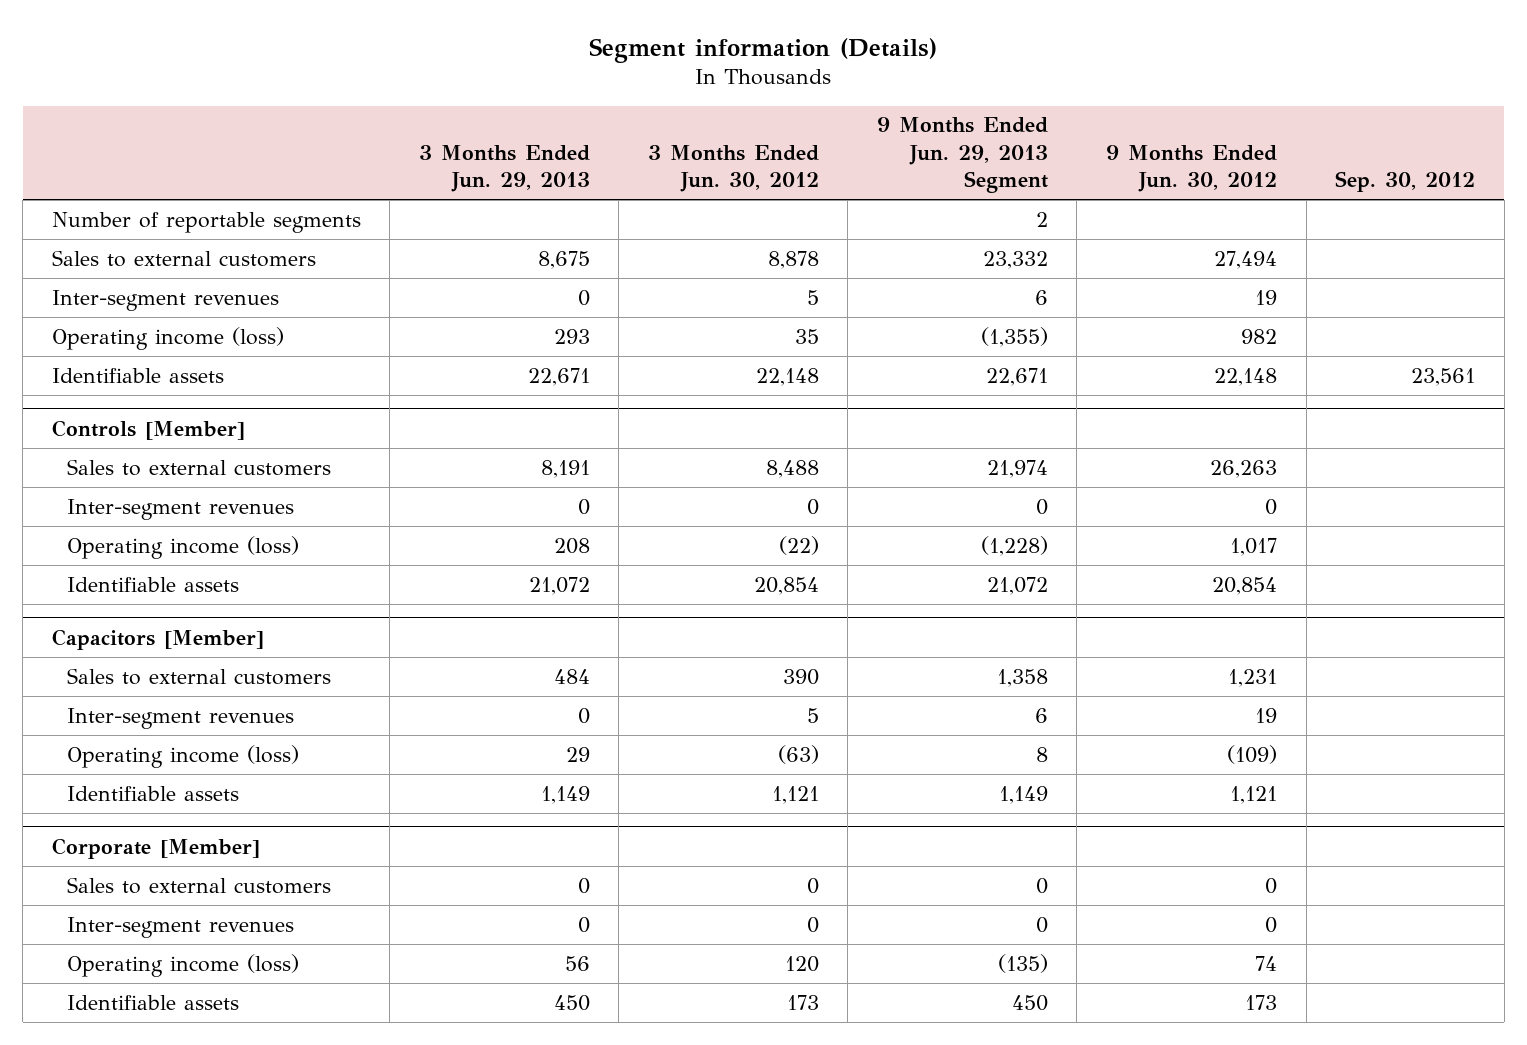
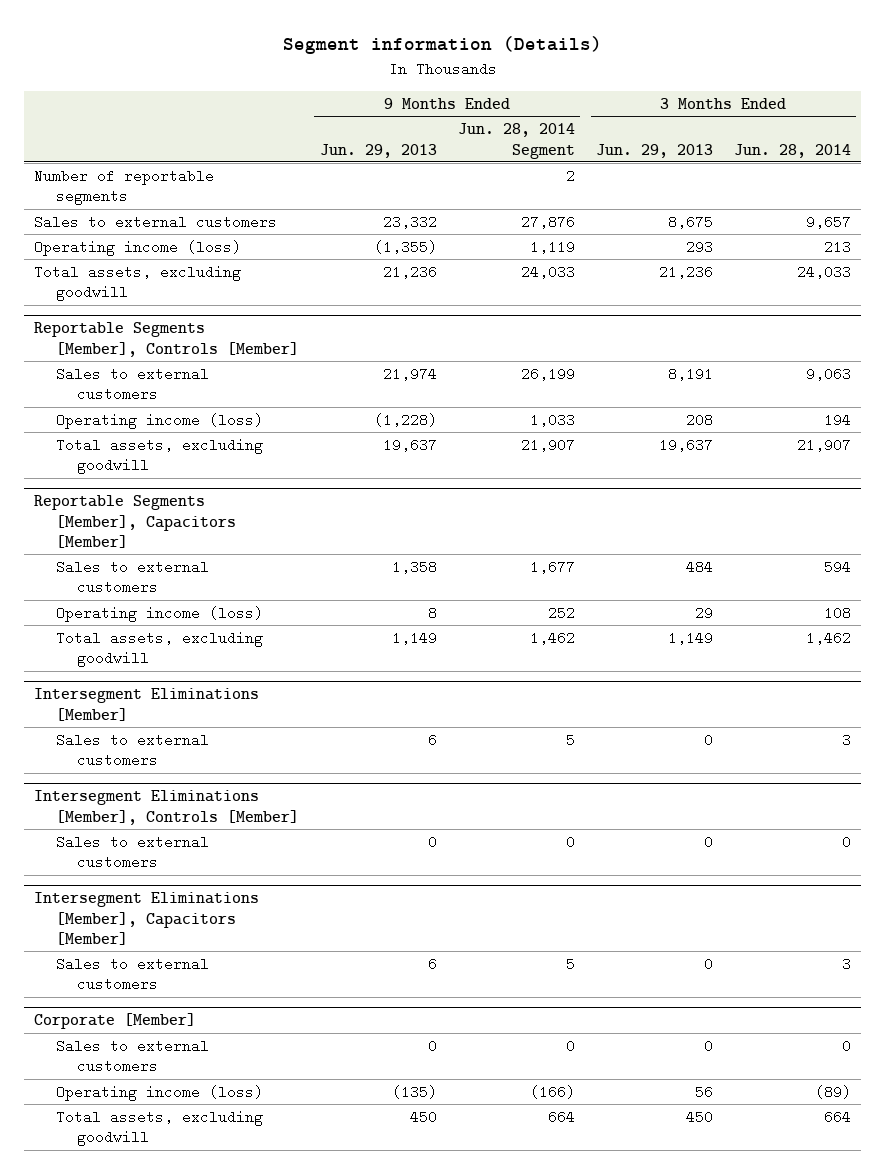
- | 3 Months Ended Jun. 29, 2013 | 3 Months Ended Jun. 30, 2012 | 9 Months Ended Jun. 29, 2013 Segment | 9 Months Ended Jun. 30, 2012 | Sep. 30, 2012
+ | 9 Months Ended Jun. 29, 2013 | 9 Months Ended Jun. 28, 2014 Segment | 3 Months Ended Jun. 29, 2013 | 3 Months Ended Jun. 28, 2014
- Inter-segment revenues | 0 | 5 | 6 | 19 |
- Identifiable assets | 22,671 | 22,148 | 22,671 | 22,148 | 23,561
- Controls [Member]
+ Total assets, excluding goodwill | 21,236 | 24,033 | 21,236 | 24,033
+ Reportable Segments [Member], Controls [Member]
- Inter-segment revenues | 0 | 0 | 0 | 0 |
- Identifiable assets | 21,072 | 20,854 | 21,072 | 20,854 |
- Capacitors [Member]
+ Total assets, excluding goodwill | 19,637 | 21,907 | 19,637 | 21,907
+ Reportable Segments [Member], Capacitors [Member]
- Inter-segment revenues | 0 | 5 | 6 | 19 |
- Identifiable assets | 1,149 | 1,121 | 1,149 | 1,121 |
+ Total assets, excluding goodwill | 1,149 | 1,462 | 1,149 | 1,462
+ Intersegment Eliminations [Member]
+ Sales to external customers | 6 | 5 | 0 | 3
+ Intersegment Eliminations [Member], Controls [Member]
+ Sales to external customers | 0 | 0 | 0 | 0
+ Intersegment Eliminations [Member], Capacitors [Member]
+ Sales to external customers | 6 | 5 | 0 | 3
@ Corporate [Member]
- Inter-segment revenues | 0 | 0 | 0 | 0 |
- Identifiable assets | 450 | 173 | 450 | 173 |
+ Total assets, excluding goodwill | 450 | 664 | 450 | 664

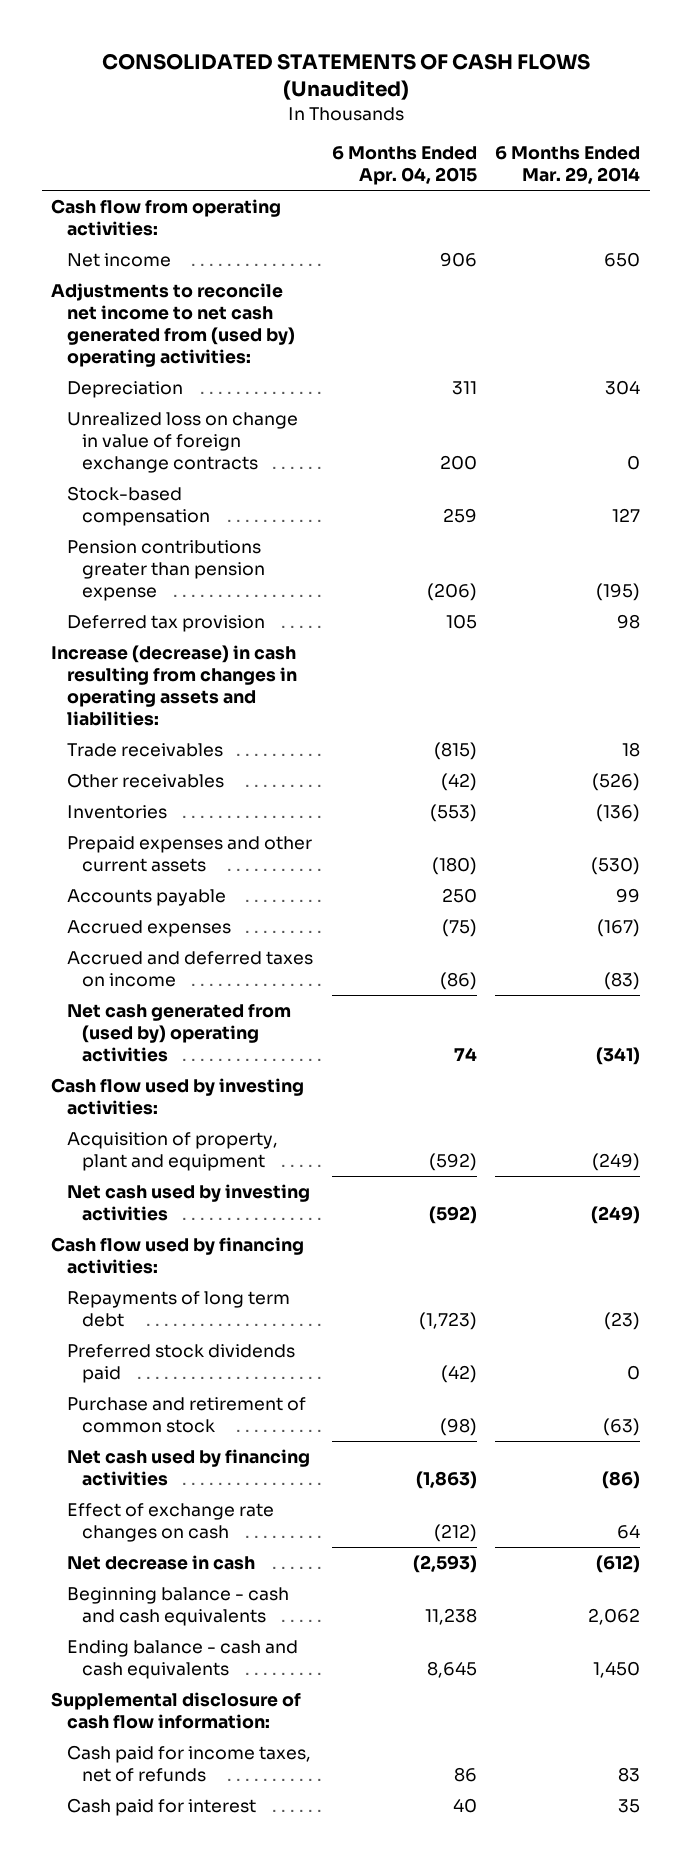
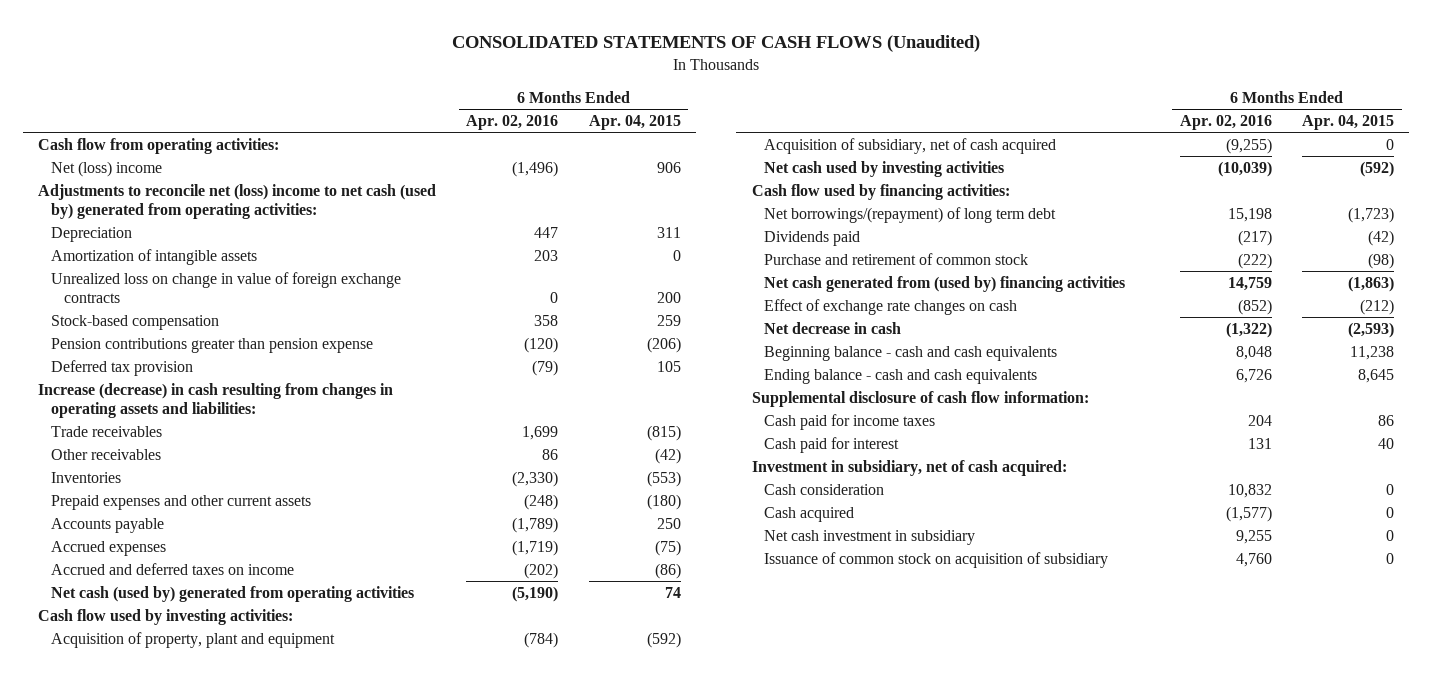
- | 6 Months Ended Apr. 04, 2015 | 6 Months Ended Mar. 29, 2014
+ | 6 Months Ended Apr. 02, 2016 | 6 Months Ended Apr. 04, 2015
- Net income | 906 | 650
- Adjustments to reconcile net income to net cash generated from (used by) operating activities:
+ Net (loss) income | (1,496) | 906
+ Adjustments to reconcile net (loss) income to net cash (used by) generated from operating activities:
+ Amortization of intangible assets | 203 | 0
- Net cash generated from (used by) operating activities | 74 | (341)
+ Net cash (used by) generated from operating activities | (5,190) | 74
+ Acquisition of subsidiary, net of cash acquired | (9,255) | 0
- Repayments of long term debt | (1,723) | (23)
- Preferred stock dividends paid | (42) | 0
+ Net borrowings/(repayment) of long term debt | 15,198 | (1,723)
+ Dividends paid | (217) | (42)
- Net cash used by financing activities | (1,863) | (86)
+ Net cash generated from (used by) financing activities | 14,759 | (1,863)
- Cash paid for income taxes, net of refunds | 86 | 83
+ Cash paid for income taxes | 204 | 86
+ Investment in subsidiary, net of cash acquired:
+ Cash consideration | 10,832 | 0
+ Cash acquired | (1,577) | 0
+ Net cash investment in subsidiary | 9,255 | 0
+ Issuance of common stock on acquisition of subsidiary | 4,760 | 0

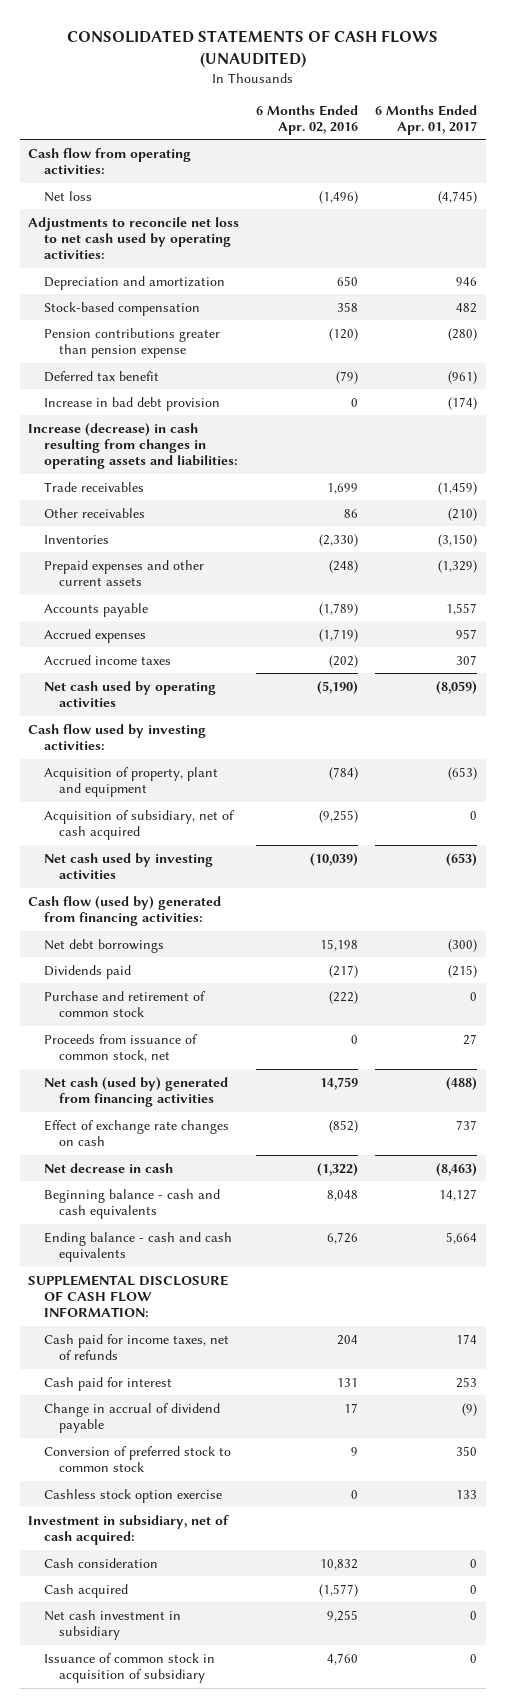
- CONSOLIDATED STATEMENTS OF CASH FLOWS (Unaudited)
+ CONSOLIDATED STATEMENTS OF CASH FLOWS (UNAUDITED)
- | 6 Months Ended Apr. 02, 2016 | 6 Months Ended Apr. 04, 2015
+ | 6 Months Ended Apr. 02, 2016 | 6 Months Ended Apr. 01, 2017
- Net (loss) income | (1,496) | 906
- Adjustments to reconcile net (loss) income to net cash (used by) generated from operating activities:
- Depreciation | 447 | 311
- Amortization of intangible assets | 203 | 0
- Unrealized loss on change in value of foreign exchange contracts | 0 | 200
+ Net loss | (1,496) | (4,745)
+ Adjustments to reconcile net loss to net cash used by operating activities:
+ Depreciation and amortization | 650 | 946
- Deferred tax provision | (79) | 105
+ Deferred tax benefit | (79) | (961)
+ Increase in bad debt provision | 0 | (174)
- Accrued and deferred taxes on income | (202) | (86)
- Net cash (used by) generated from operating activities | (5,190) | 74
+ Accrued income taxes | (202) | 307
+ Net cash used by operating activities | (5,190) | (8,059)
- Cash flow used by financing activities:
- Net borrowings/(repayment) of long term debt | 15,198 | (1,723)
+ Cash flow (used by) generated from financing activities:
+ Net debt borrowings | 15,198 | (300)
- Net cash generated from (used by) financing activities | 14,759 | (1,863)
+ Proceeds from issuance of common stock, net | 0 | 27
+ Net cash (used by) generated from financing activities | 14,759 | (488)
- Supplemental disclosure of cash flow information:
- Cash paid for income taxes | 204 | 86
+ SUPPLEMENTAL DISCLOSURE OF CASH FLOW INFORMATION:
+ Cash paid for income taxes, net of refunds | 204 | 174
+ Change in accrual of dividend payable | 17 | (9)
+ Conversion of preferred stock to common stock | 9 | 350
+ Cashless stock option exercise | 0 | 133
- Issuance of common stock on acquisition of subsidiary | 4,760 | 0
+ Issuance of common stock in acquisition of subsidiary | 4,760 | 0

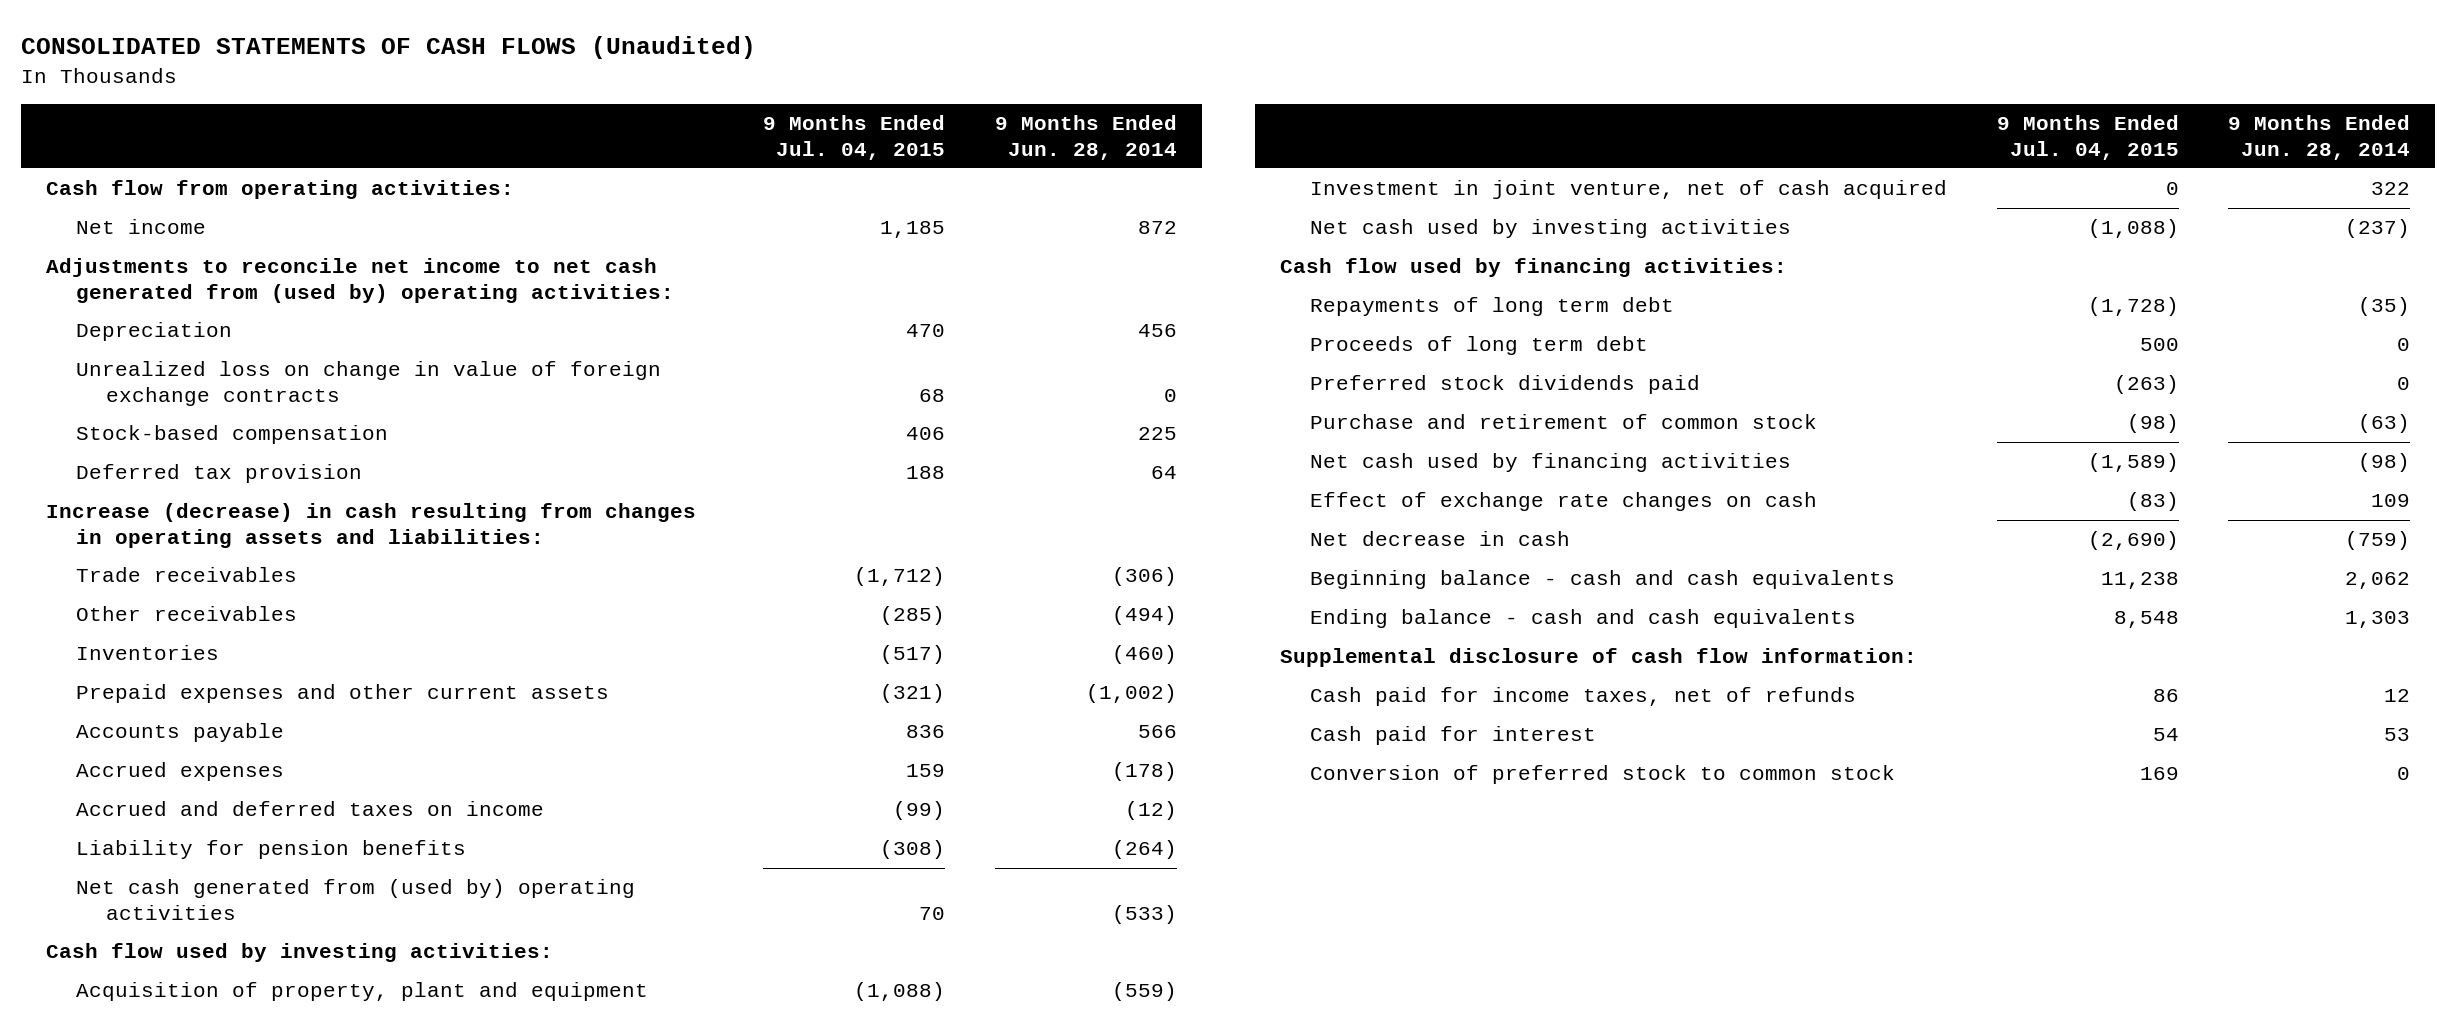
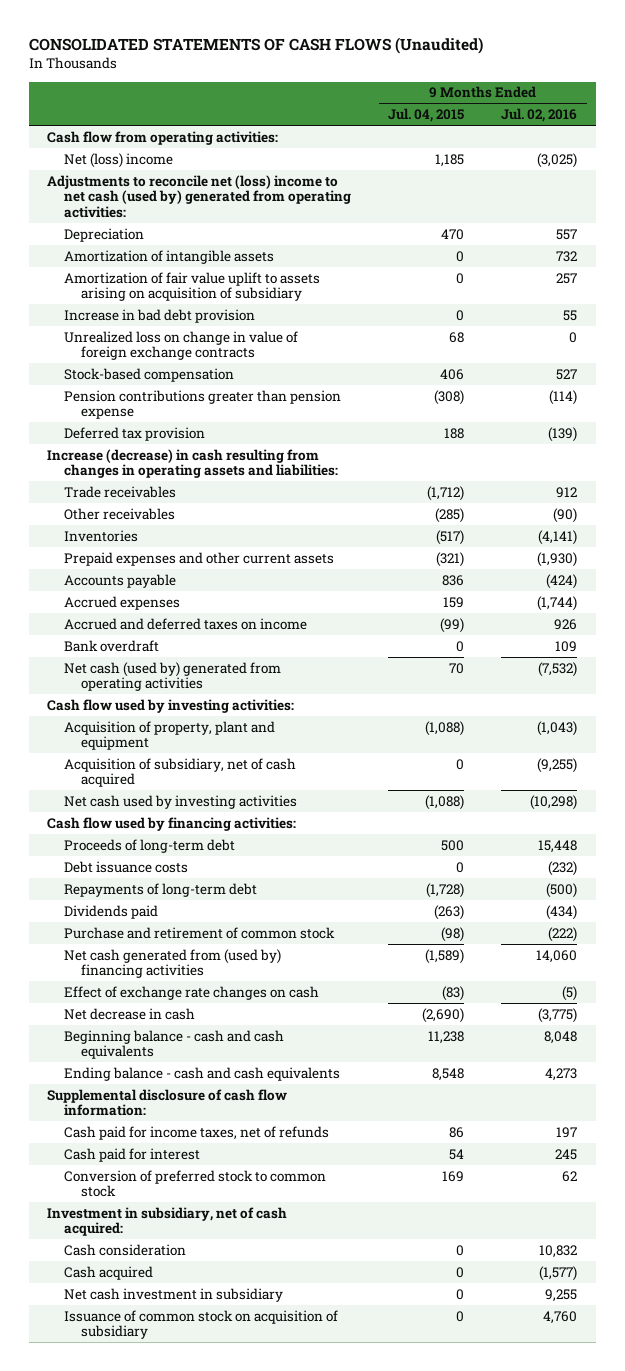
- | 9 Months Ended Jul. 04, 2015 | 9 Months Ended Jun. 28, 2014
+ | 9 Months Ended Jul. 04, 2015 | 9 Months Ended Jul. 02, 2016
- Net income | 1,185 | 872
- Adjustments to reconcile net income to net cash generated from (used by) operating activities:
+ Net (loss) income | 1,185 | (3,025)
+ Adjustments to reconcile net (loss) income to net cash (used by) generated from operating activities:
+ Amortization of intangible assets | 0 | 732
+ Amortization of fair value uplift to assets arising on acquisition of subsidiary | 0 | 257
+ Increase in bad debt provision | 0 | 55
+ Pension contributions greater than pension expense | (308) | (114)
- Liability for pension benefits | (308) | (264)
- Net cash generated from (used by) operating activities | 70 | (533)
+ Bank overdraft | 0 | 109
+ Net cash (used by) generated from operating activities | 70 | (7,532)
- Investment in joint venture, net of cash acquired | 0 | 322
+ Acquisition of subsidiary, net of cash acquired | 0 | (9,255)
- Repayments of long term debt | (1,728) | (35)
- Proceeds of long term debt | 500 | 0
- Preferred stock dividends paid | (263) | 0
+ Proceeds of long-term debt | 500 | 15,448
+ Debt issuance costs | 0 | (232)
+ Repayments of long-term debt | (1,728) | (500)
+ Dividends paid | (263) | (434)
- Net cash used by financing activities | (1,589) | (98)
+ Net cash generated from (used by) financing activities | (1,589) | 14,060
+ Investment in subsidiary, net of cash acquired:
+ Cash consideration | 0 | 10,832
+ Cash acquired | 0 | (1,577)
+ Net cash investment in subsidiary | 0 | 9,255
+ Issuance of common stock on acquisition of subsidiary | 0 | 4,760

